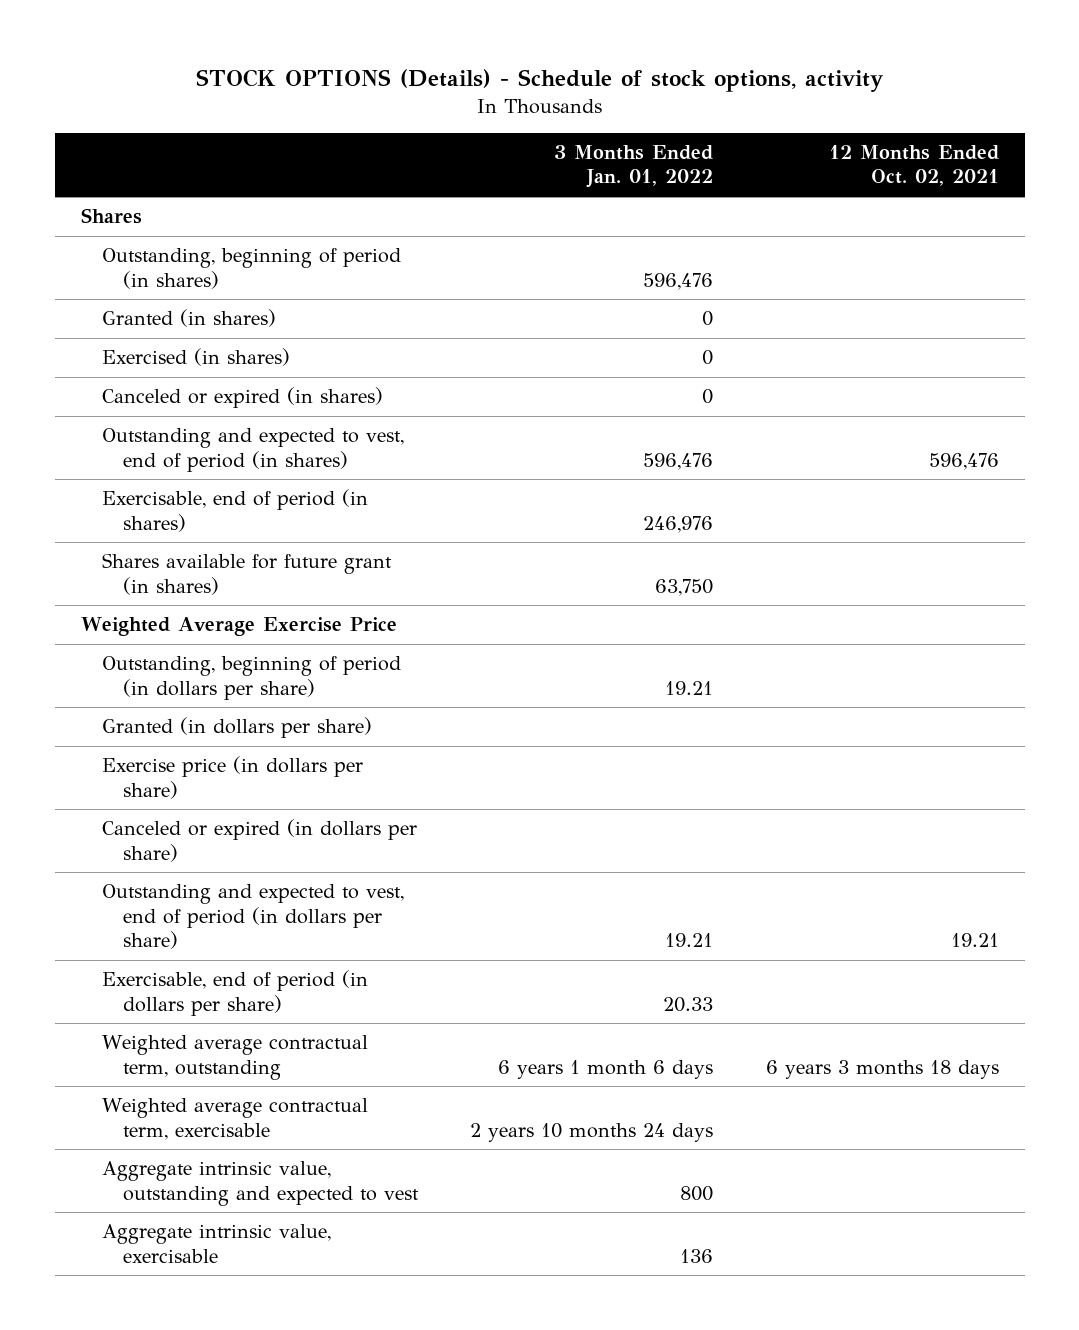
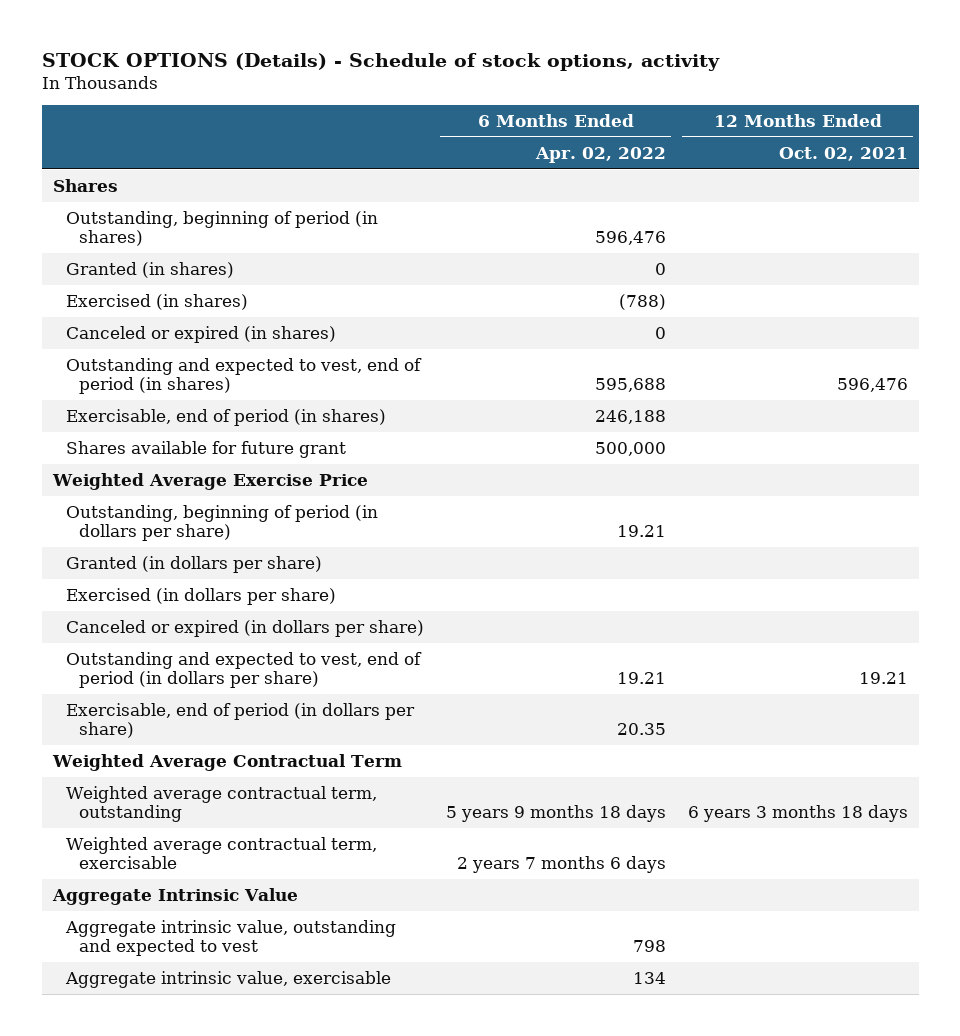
- | 3 Months Ended Jan. 01, 2022 | 12 Months Ended Oct. 02, 2021
+ | 6 Months Ended Apr. 02, 2022 | 12 Months Ended Oct. 02, 2021
- Shares available for future grant (in shares) | 63,750 |
+ Shares available for future grant | 500,000 |
- Exercise price (in dollars per share)
+ Exercised (in dollars per share)
+ Weighted Average Contractual Term
+ Aggregate Intrinsic Value

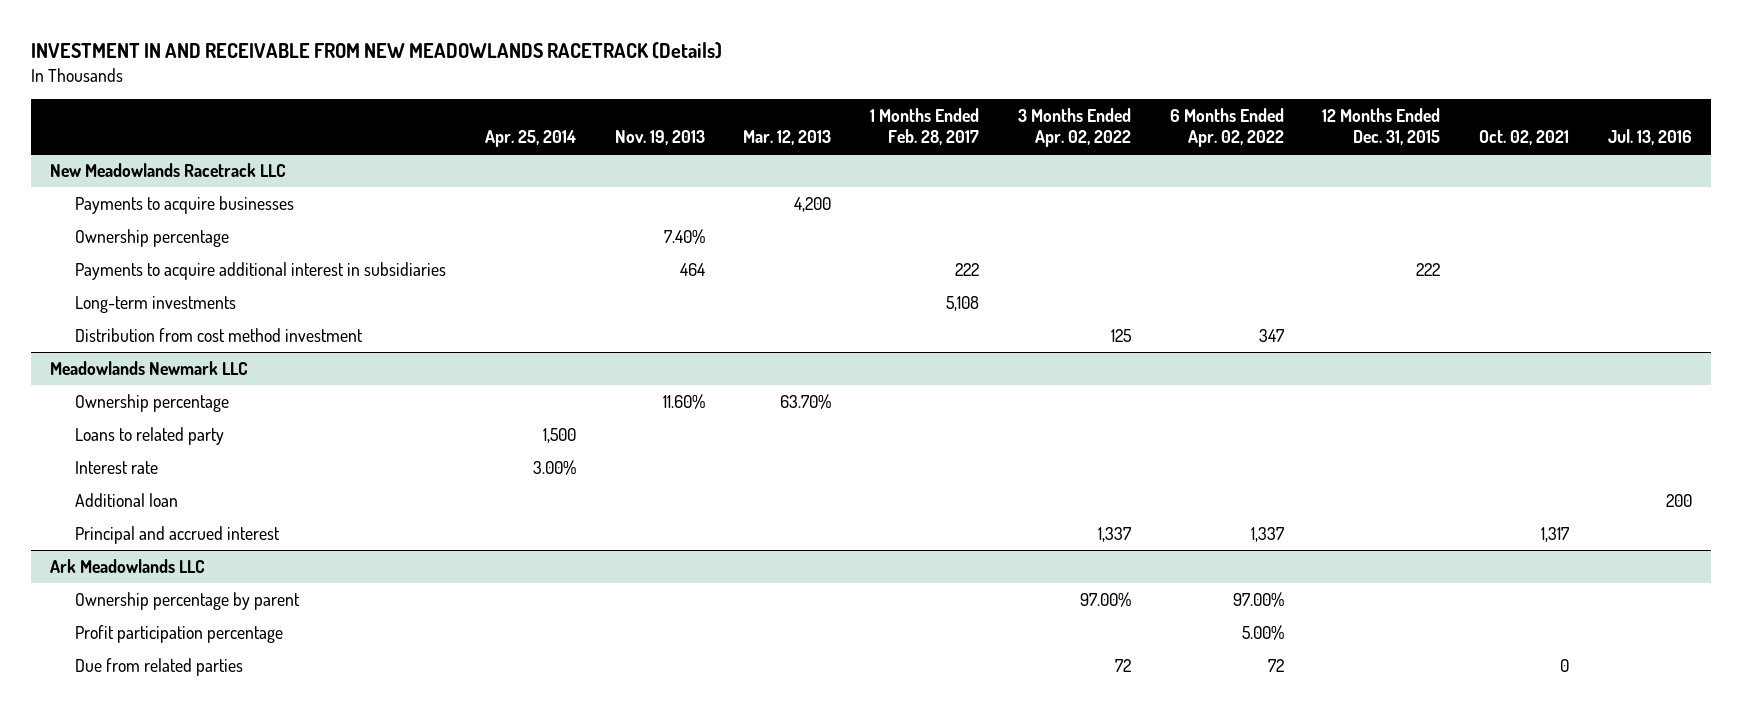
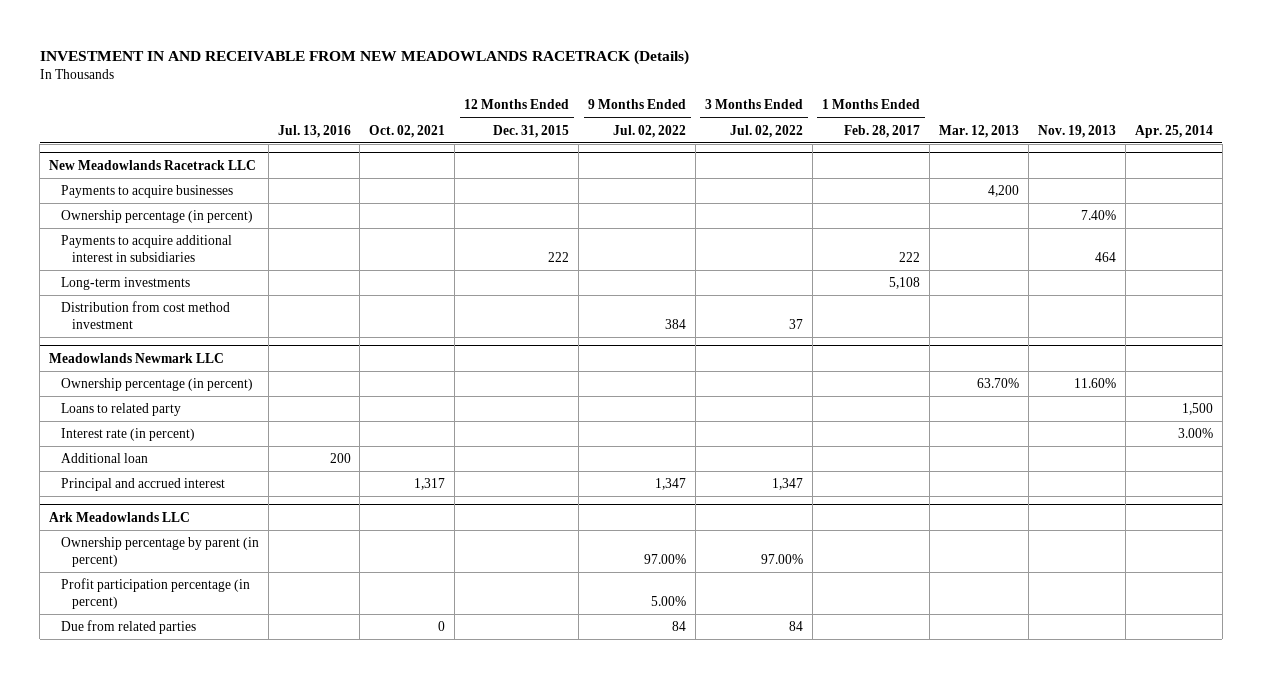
- | Apr. 25, 2014 | Nov. 19, 2013 | Mar. 12, 2013 | 1 Months Ended Feb. 28, 2017 | 3 Months Ended Apr. 02, 2022 | 6 Months Ended Apr. 02, 2022 | 12 Months Ended Dec. 31, 2015 | Oct. 02, 2021 | Jul. 13, 2016
+ | Jul. 13, 2016 | Oct. 02, 2021 | 12 Months Ended Dec. 31, 2015 | 9 Months Ended Jul. 02, 2022 | 3 Months Ended Jul. 02, 2022 | 1 Months Ended Feb. 28, 2017 | Mar. 12, 2013 | Nov. 19, 2013 | Apr. 25, 2014
@ New Meadowlands Racetrack LLC
- Ownership percentage | | 7.40% | | | | | | |
+ Ownership percentage (in percent) | | | | | | | | 7.40% |
@ Meadowlands Newmark LLC
- Ownership percentage | | 11.60% | 63.70% | | | | | |
+ Ownership percentage (in percent) | | | | | | | 63.70% | 11.60% |
- Interest rate | 3.00% | | | | | | | |
+ Interest rate (in percent) | | | | | | | | | 3.00%
@ Ark Meadowlands LLC
- Ownership percentage by parent | | | | | 97.00% | 97.00% | | |
- Profit participation percentage | | | | | | 5.00% | | |
+ Ownership percentage by parent (in percent) | | | | 97.00% | 97.00% | | | |
+ Profit participation percentage (in percent) | | | | 5.00% | | | | |

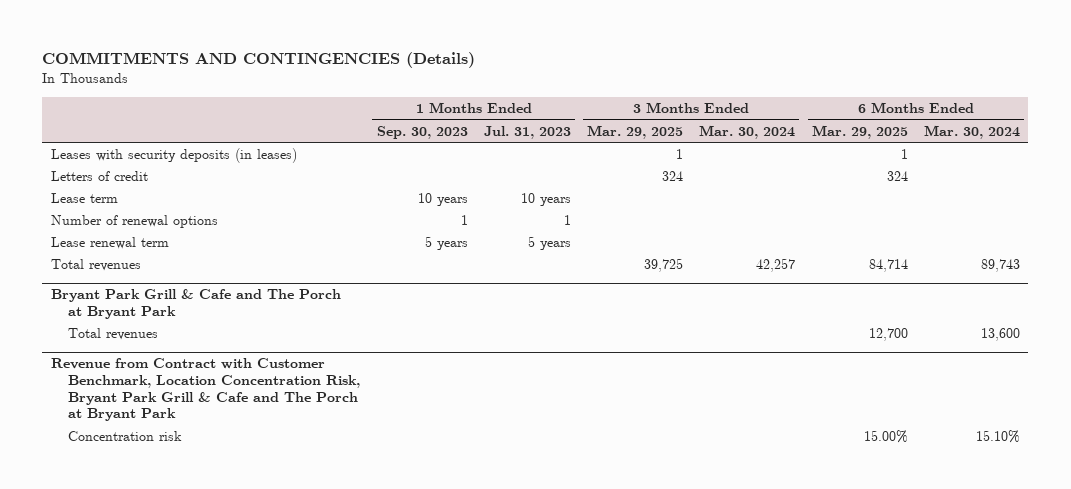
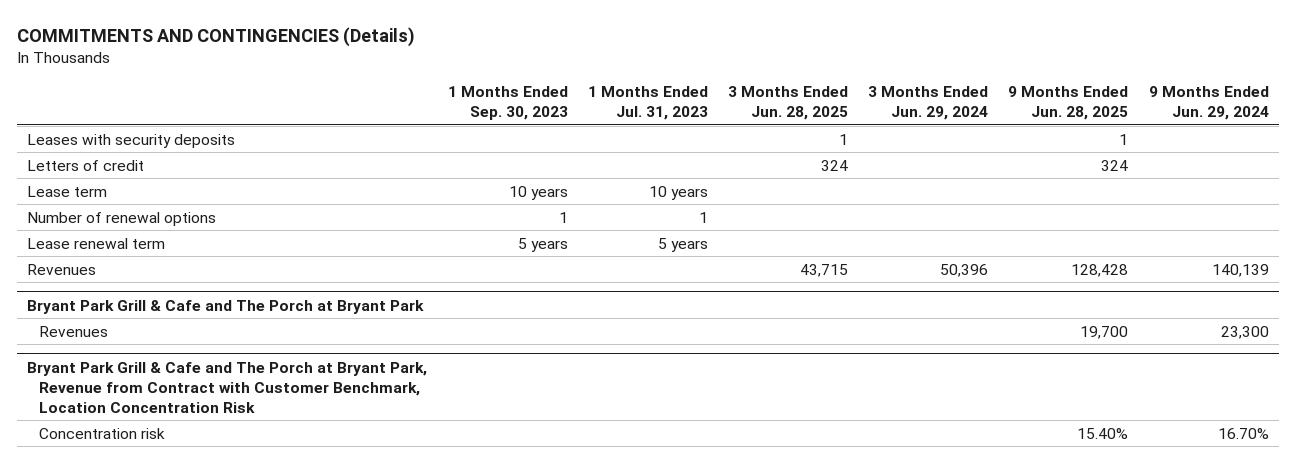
- | 1 Months Ended Sep. 30, 2023 | 1 Months Ended Jul. 31, 2023 | 3 Months Ended Mar. 29, 2025 | 3 Months Ended Mar. 30, 2024 | 6 Months Ended Mar. 29, 2025 | 6 Months Ended Mar. 30, 2024
+ | 1 Months Ended Sep. 30, 2023 | 1 Months Ended Jul. 31, 2023 | 3 Months Ended Jun. 28, 2025 | 3 Months Ended Jun. 29, 2024 | 9 Months Ended Jun. 28, 2025 | 9 Months Ended Jun. 29, 2024
- Leases with security deposits (in leases) | | | 1 | | 1 |
+ Leases with security deposits | | | 1 | | 1 |
- Total revenues | | | 39,725 | 42,257 | 84,714 | 89,743
+ Revenues | | | 43,715 | 50,396 | 128,428 | 140,139
@ Bryant Park Grill & Cafe and The Porch at Bryant Park
- Total revenues | | | | | 12,700 | 13,600
- Revenue from Contract with Customer Benchmark, Location Concentration Risk, Bryant Park Grill & Cafe and The Porch at Bryant Park
@ Bryant Park Grill & Cafe and The Porch at Bryant Park
+ Revenues | | | | | 19,700 | 23,300
+ Bryant Park Grill & Cafe and The Porch at Bryant Park, Revenue from Contract with Customer Benchmark, Location Concentration Risk

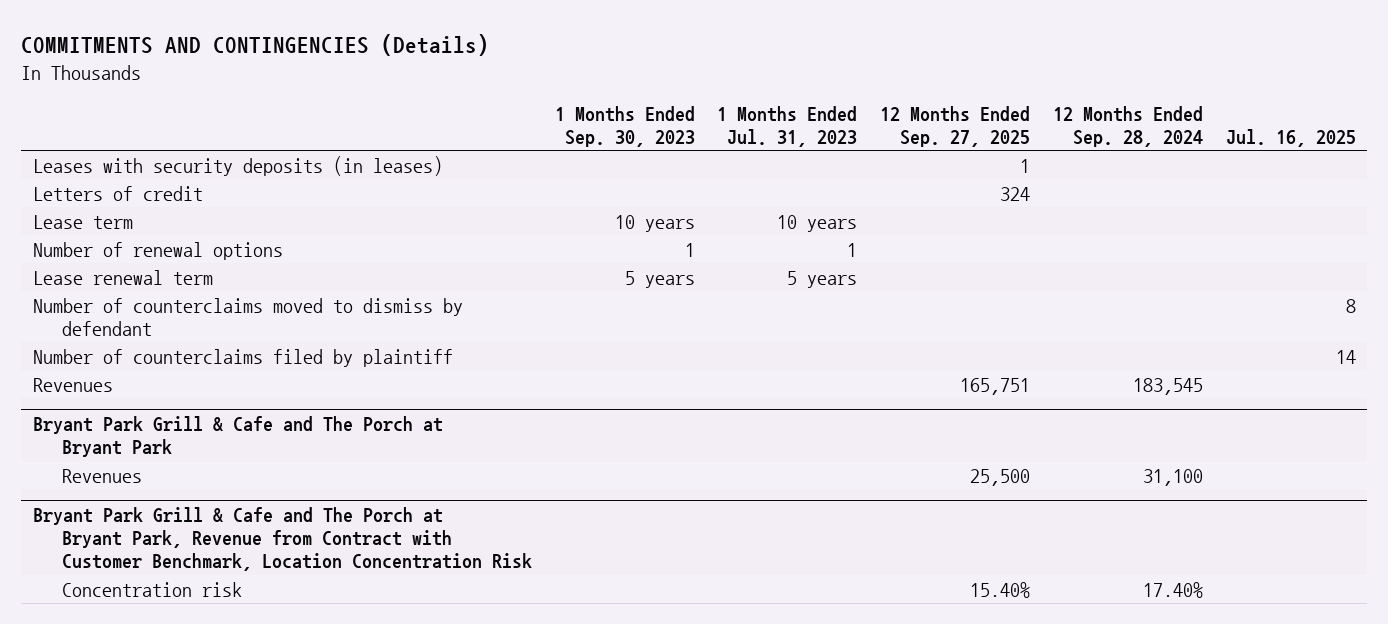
- | 1 Months Ended Sep. 30, 2023 | 1 Months Ended Jul. 31, 2023 | 3 Months Ended Jun. 28, 2025 | 3 Months Ended Jun. 29, 2024 | 9 Months Ended Jun. 28, 2025 | 9 Months Ended Jun. 29, 2024
+ | 1 Months Ended Sep. 30, 2023 | 1 Months Ended Jul. 31, 2023 | 12 Months Ended Sep. 27, 2025 | 12 Months Ended Sep. 28, 2024 | Jul. 16, 2025
- Leases with security deposits | | | 1 | | 1 |
+ Leases with security deposits (in leases) | | | 1 | |
+ Number of counterclaims moved to dismiss by defendant | | | | | 8
+ Number of counterclaims filed by plaintiff | | | | | 14

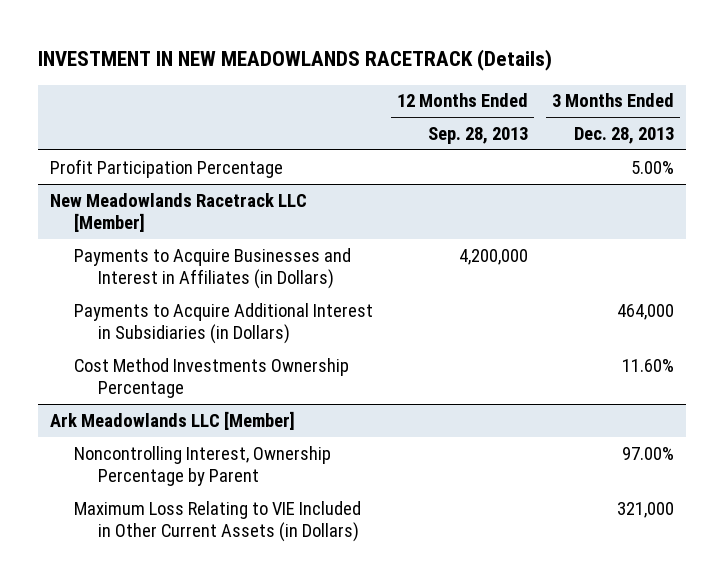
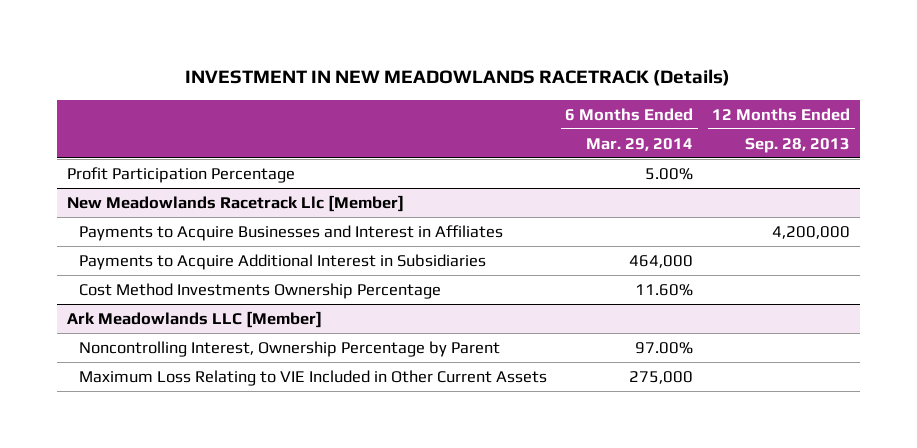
- | 12 Months Ended Sep. 28, 2013 | 3 Months Ended Dec. 28, 2013
+ | 6 Months Ended Mar. 29, 2014 | 12 Months Ended Sep. 28, 2013
- New Meadowlands Racetrack LLC [Member]
- Payments to Acquire Businesses and Interest in Affiliates (in Dollars) | 4,200,000 |
- Payments to Acquire Additional Interest in Subsidiaries (in Dollars) | | 464,000
+ New Meadowlands Racetrack Llc [Member]
+ Payments to Acquire Businesses and Interest in Affiliates | | 4,200,000
+ Payments to Acquire Additional Interest in Subsidiaries | 464,000 |
@ Ark Meadowlands LLC [Member]
- Maximum Loss Relating to VIE Included in Other Current Assets (in Dollars) | | 321,000
+ Maximum Loss Relating to VIE Included in Other Current Assets | 275,000 |

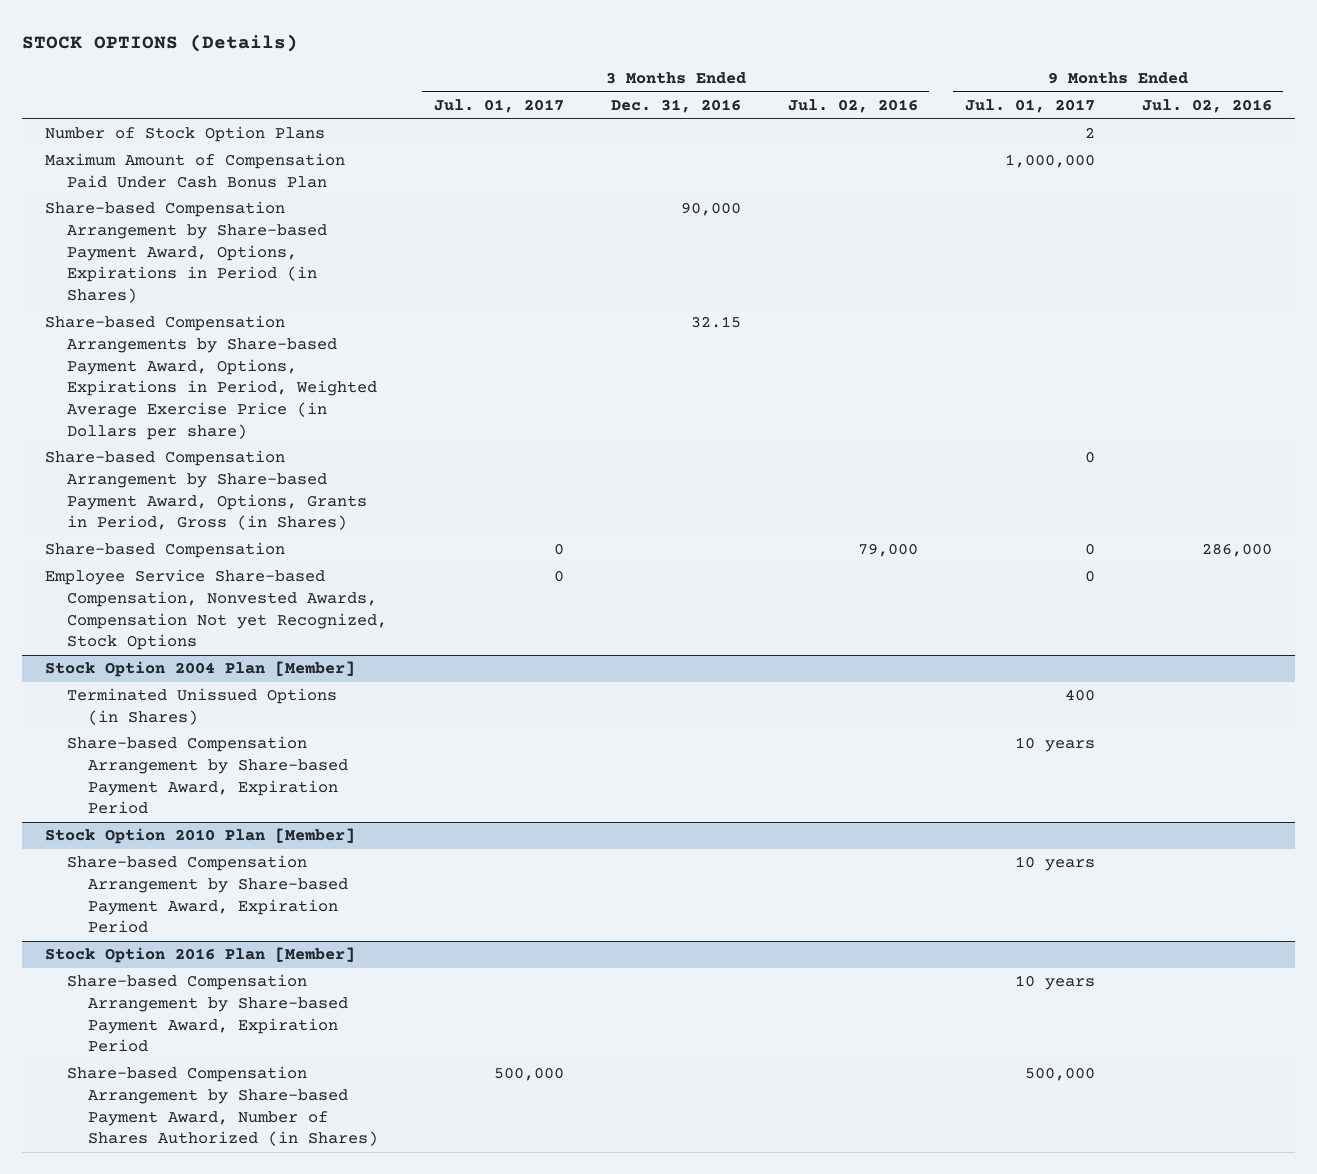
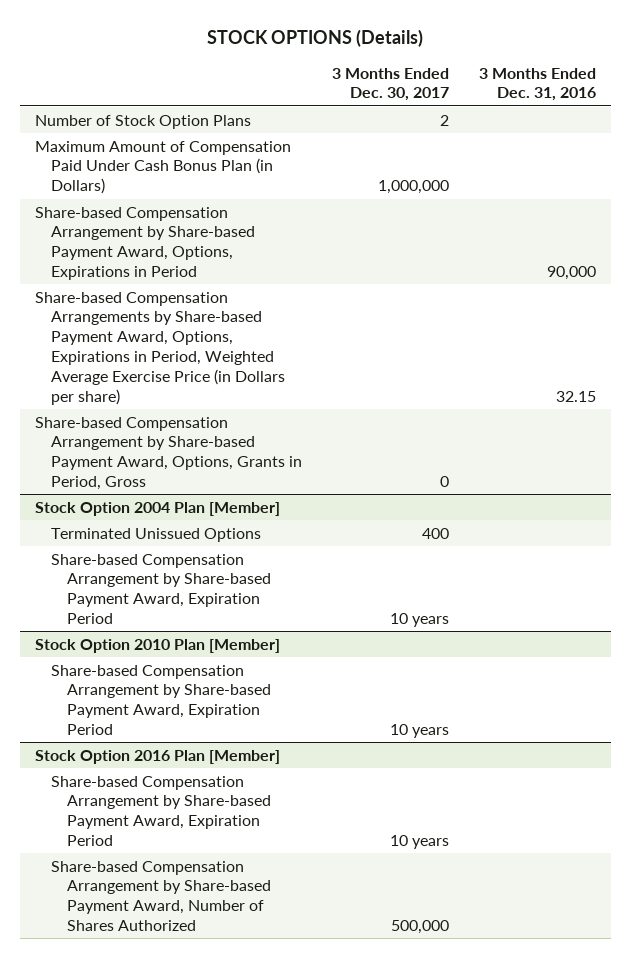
- | 3 Months Ended Jul. 01, 2017 | 3 Months Ended Dec. 31, 2016 | 3 Months Ended Jul. 02, 2016 | 9 Months Ended Jul. 01, 2017 | 9 Months Ended Jul. 02, 2016
+ | 3 Months Ended Dec. 30, 2017 | 3 Months Ended Dec. 31, 2016
- Maximum Amount of Compensation Paid Under Cash Bonus Plan | | | | 1,000,000 |
- Share-based Compensation Arrangement by Share-based Payment Award, Options, Expirations in Period (in Shares) | | 90,000 | | |
+ Maximum Amount of Compensation Paid Under Cash Bonus Plan (in Dollars) | 1,000,000 |
+ Share-based Compensation Arrangement by Share-based Payment Award, Options, Expirations in Period | | 90,000
- Share-based Compensation Arrangement by Share-based Payment Award, Options, Grants in Period, Gross (in Shares) | | | | 0 |
- Share-based Compensation | 0 | | 79,000 | 0 | 286,000
- Employee Service Share-based Compensation, Nonvested Awards, Compensation Not yet Recognized, Stock Options | 0 | | | 0 |
+ Share-based Compensation Arrangement by Share-based Payment Award, Options, Grants in Period, Gross | 0 |
@ Stock Option 2004 Plan [Member]
- Terminated Unissued Options (in Shares) | | | | 400 |
+ Terminated Unissued Options | 400 |
@ Stock Option 2016 Plan [Member]
- Share-based Compensation Arrangement by Share-based Payment Award, Number of Shares Authorized (in Shares) | 500,000 | | | 500,000 |
+ Share-based Compensation Arrangement by Share-based Payment Award, Number of Shares Authorized | 500,000 |

